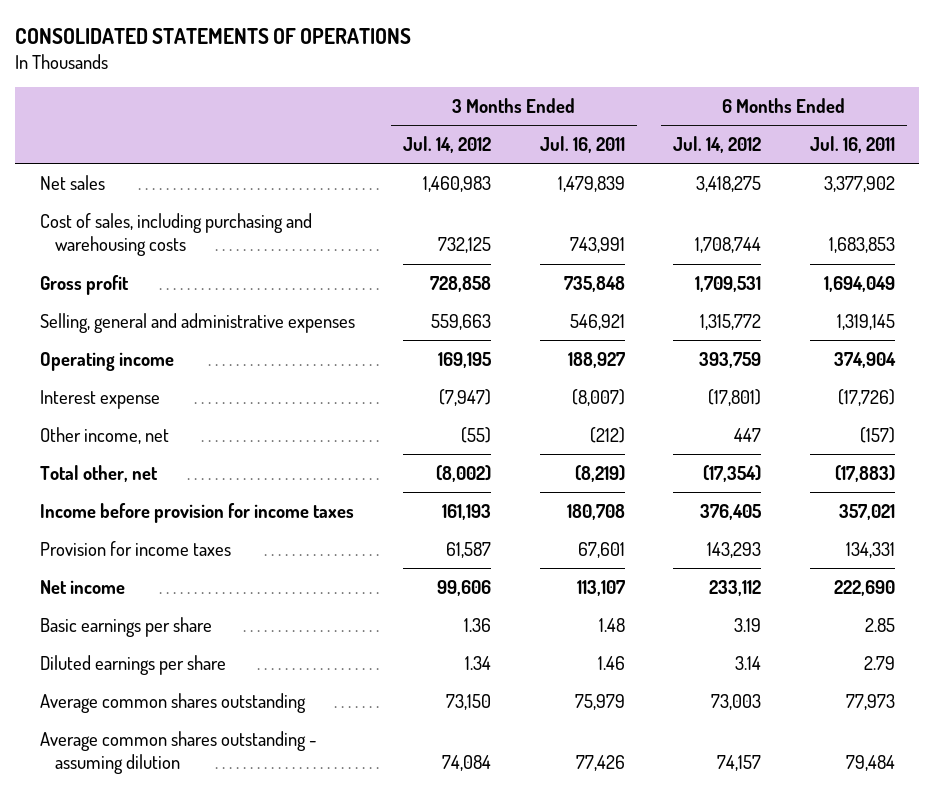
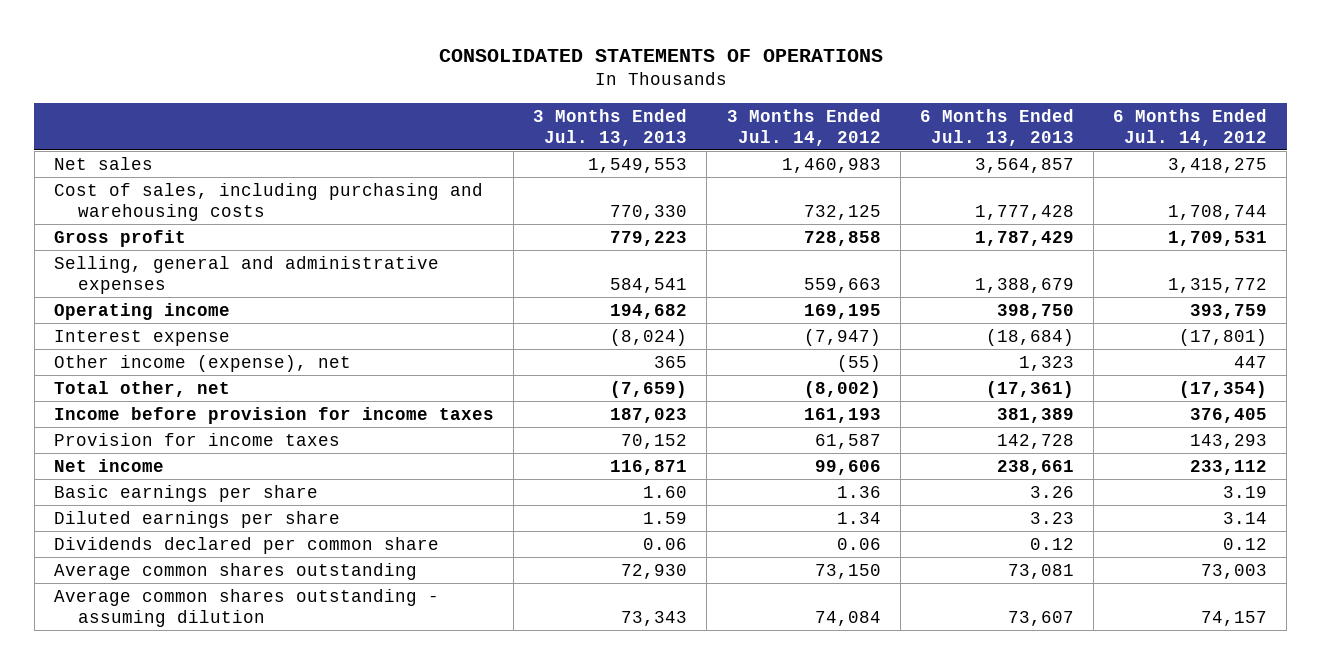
- | 3 Months Ended Jul. 14, 2012 | 3 Months Ended Jul. 16, 2011 | 6 Months Ended Jul. 14, 2012 | 6 Months Ended Jul. 16, 2011
+ | 3 Months Ended Jul. 13, 2013 | 3 Months Ended Jul. 14, 2012 | 6 Months Ended Jul. 13, 2013 | 6 Months Ended Jul. 14, 2012
- Other income, net | (55) | (212) | 447 | (157)
+ Other income (expense), net | 365 | (55) | 1,323 | 447
+ Dividends declared per common share | 0.06 | 0.06 | 0.12 | 0.12

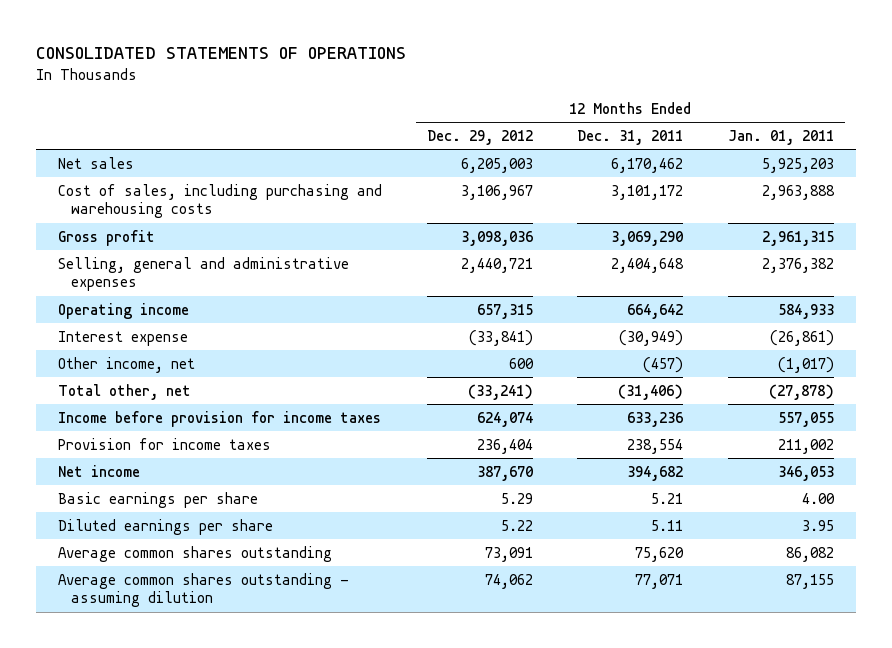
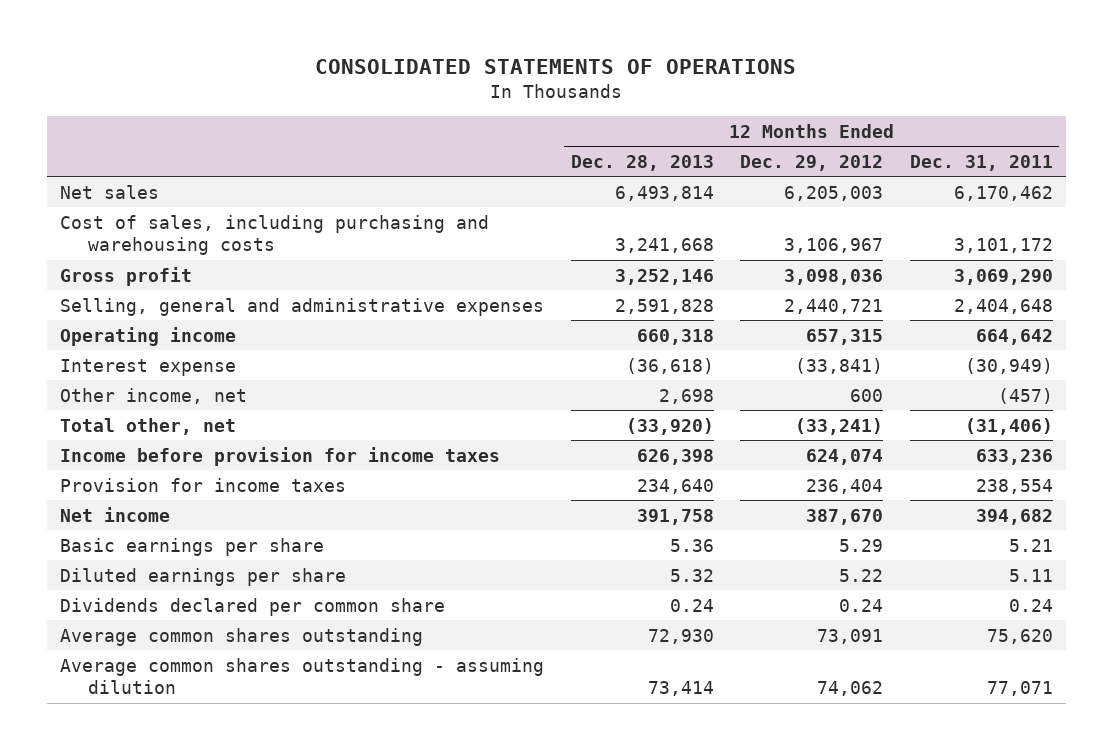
- | 12 Months Ended Dec. 29, 2012 | 12 Months Ended Dec. 31, 2011 | 12 Months Ended Jan. 01, 2011
+ | 12 Months Ended Dec. 28, 2013 | 12 Months Ended Dec. 29, 2012 | 12 Months Ended Dec. 31, 2011
+ Dividends declared per common share | 0.24 | 0.24 | 0.24

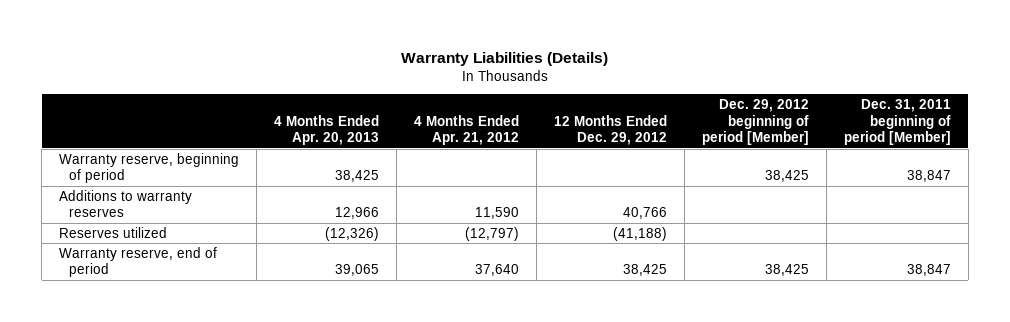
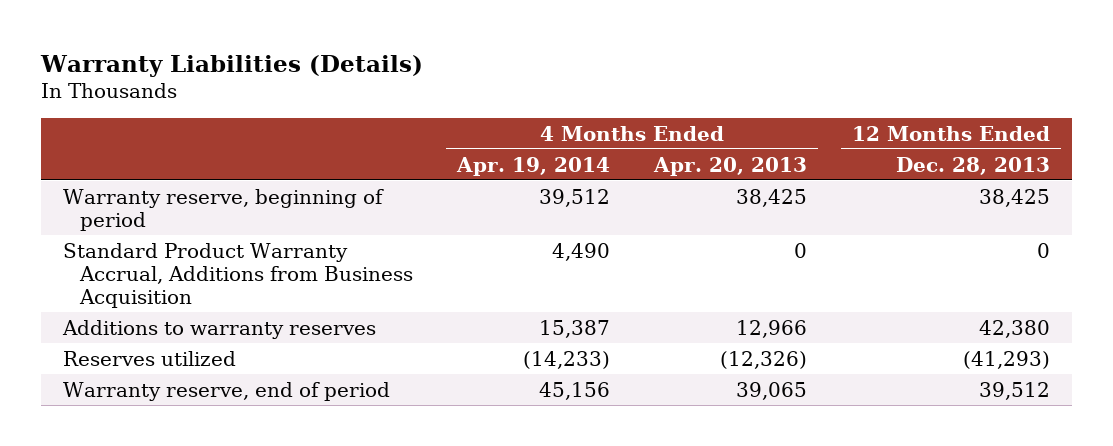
- | 4 Months Ended Apr. 20, 2013 | 4 Months Ended Apr. 21, 2012 | 12 Months Ended Dec. 29, 2012 | Dec. 29, 2012 beginning of period [Member] | Dec. 31, 2011 beginning of period [Member]
+ | 4 Months Ended Apr. 19, 2014 | 4 Months Ended Apr. 20, 2013 | 12 Months Ended Dec. 28, 2013
+ Standard Product Warranty Accrual, Additions from Business Acquisition | 4,490 | 0 | 0

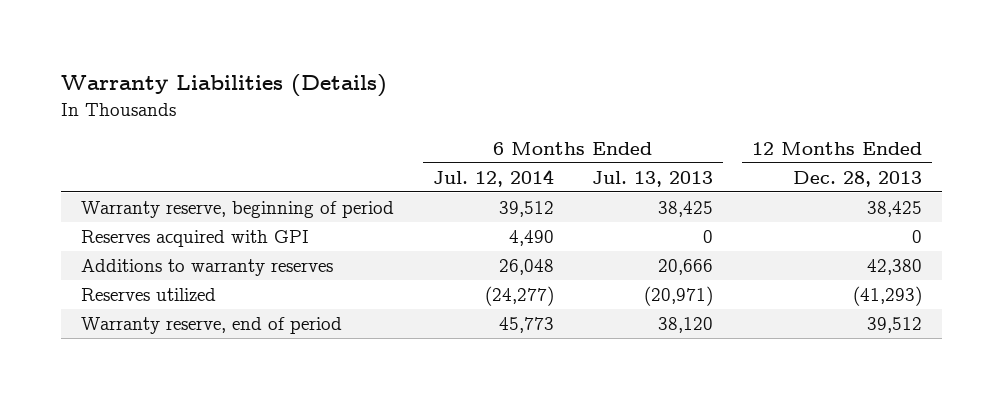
- | 4 Months Ended Apr. 19, 2014 | 4 Months Ended Apr. 20, 2013 | 12 Months Ended Dec. 28, 2013
+ | 6 Months Ended Jul. 12, 2014 | 6 Months Ended Jul. 13, 2013 | 12 Months Ended Dec. 28, 2013
- Standard Product Warranty Accrual, Additions from Business Acquisition | 4,490 | 0 | 0
+ Reserves acquired with GPI | 4,490 | 0 | 0

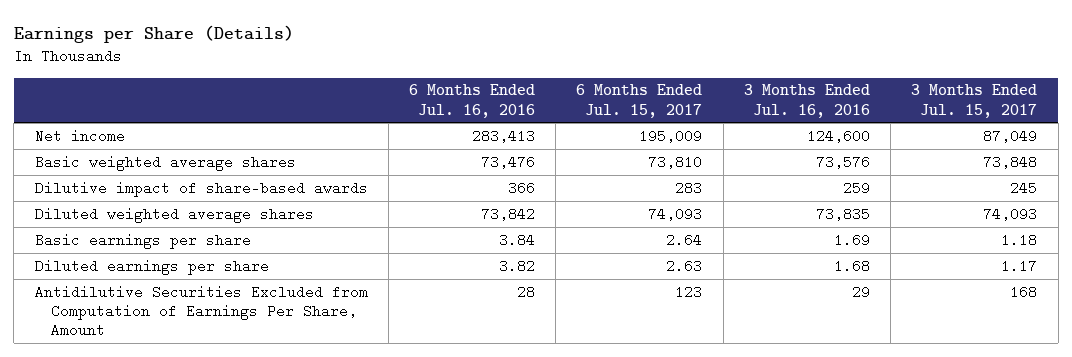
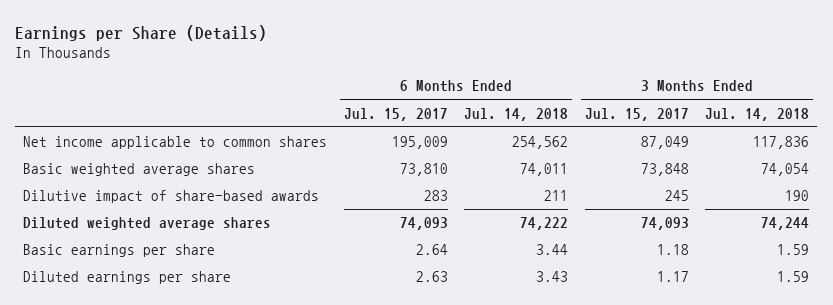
- | 6 Months Ended Jul. 16, 2016 | 6 Months Ended Jul. 15, 2017 | 3 Months Ended Jul. 16, 2016 | 3 Months Ended Jul. 15, 2017
+ | 6 Months Ended Jul. 15, 2017 | 6 Months Ended Jul. 14, 2018 | 3 Months Ended Jul. 15, 2017 | 3 Months Ended Jul. 14, 2018
- Net income | 283,413 | 195,009 | 124,600 | 87,049
+ Net income applicable to common shares | 195,009 | 254,562 | 87,049 | 117,836
- Antidilutive Securities Excluded from Computation of Earnings Per Share, Amount | 28 | 123 | 29 | 168

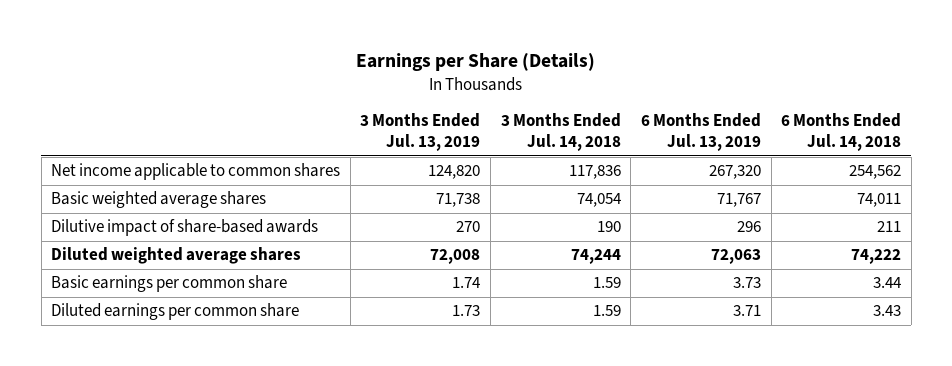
- | 6 Months Ended Jul. 15, 2017 | 6 Months Ended Jul. 14, 2018 | 3 Months Ended Jul. 15, 2017 | 3 Months Ended Jul. 14, 2018
+ | 3 Months Ended Jul. 13, 2019 | 3 Months Ended Jul. 14, 2018 | 6 Months Ended Jul. 13, 2019 | 6 Months Ended Jul. 14, 2018
- Basic earnings per share | 2.64 | 3.44 | 1.18 | 1.59
- Diluted earnings per share | 2.63 | 3.43 | 1.17 | 1.59
+ Basic earnings per common share | 1.74 | 1.59 | 3.73 | 3.44
+ Diluted earnings per common share | 1.73 | 1.59 | 3.71 | 3.43

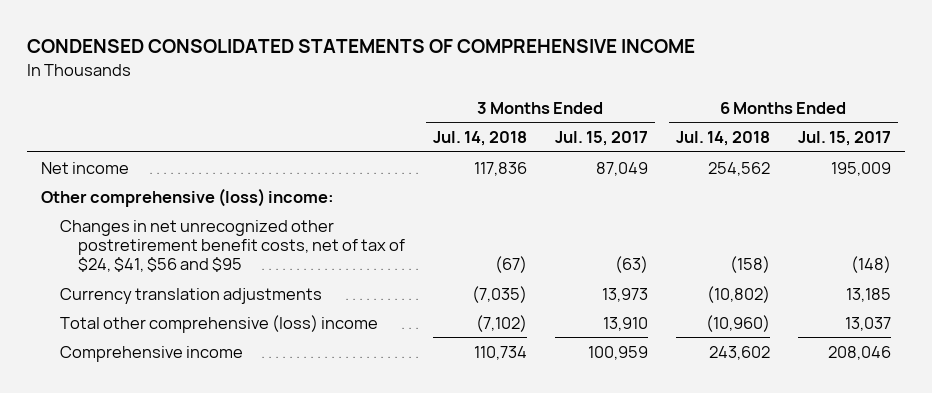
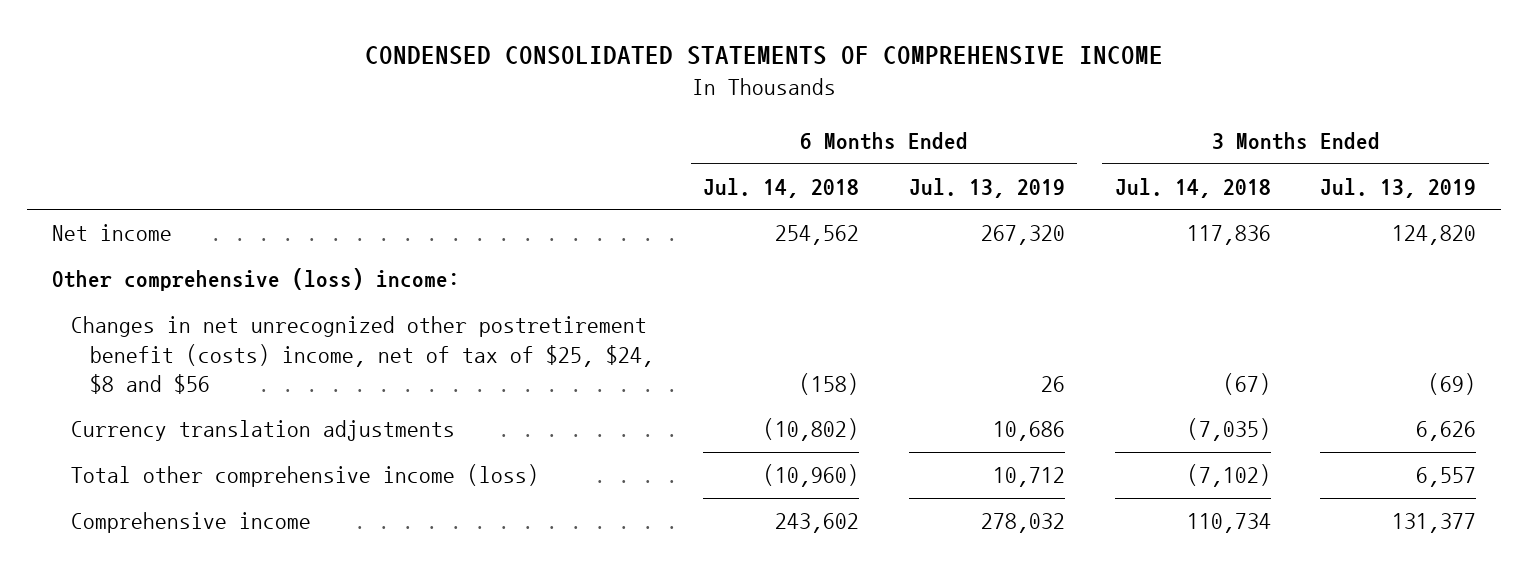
- | 3 Months Ended Jul. 14, 2018 | 3 Months Ended Jul. 15, 2017 | 6 Months Ended Jul. 14, 2018 | 6 Months Ended Jul. 15, 2017
+ | 6 Months Ended Jul. 14, 2018 | 6 Months Ended Jul. 13, 2019 | 3 Months Ended Jul. 14, 2018 | 3 Months Ended Jul. 13, 2019
- Changes in net unrecognized other postretirement benefit costs, net of tax of $24, $41, $56 and $95 | (67) | (63) | (158) | (148)
+ Changes in net unrecognized other postretirement benefit (costs) income, net of tax of $25, $24, $8 and $56 | (158) | 26 | (67) | (69)
- Total other comprehensive (loss) income | (7,102) | 13,910 | (10,960) | 13,037
+ Total other comprehensive income (loss) | (10,960) | 10,712 | (7,102) | 6,557

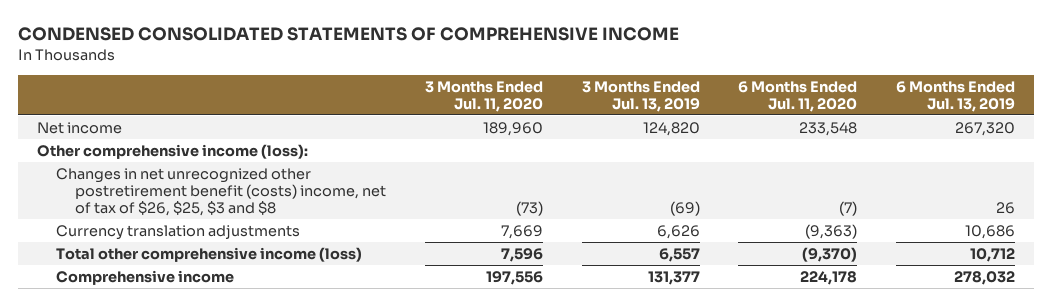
- | 6 Months Ended Jul. 14, 2018 | 6 Months Ended Jul. 13, 2019 | 3 Months Ended Jul. 14, 2018 | 3 Months Ended Jul. 13, 2019
+ | 3 Months Ended Jul. 11, 2020 | 3 Months Ended Jul. 13, 2019 | 6 Months Ended Jul. 11, 2020 | 6 Months Ended Jul. 13, 2019
- Other comprehensive (loss) income:
- Changes in net unrecognized other postretirement benefit (costs) income, net of tax of $25, $24, $8 and $56 | (158) | 26 | (67) | (69)
+ Other comprehensive income (loss):
+ Changes in net unrecognized other postretirement benefit (costs) income, net of tax of $26, $25, $3 and $8 | (73) | (69) | (7) | 26

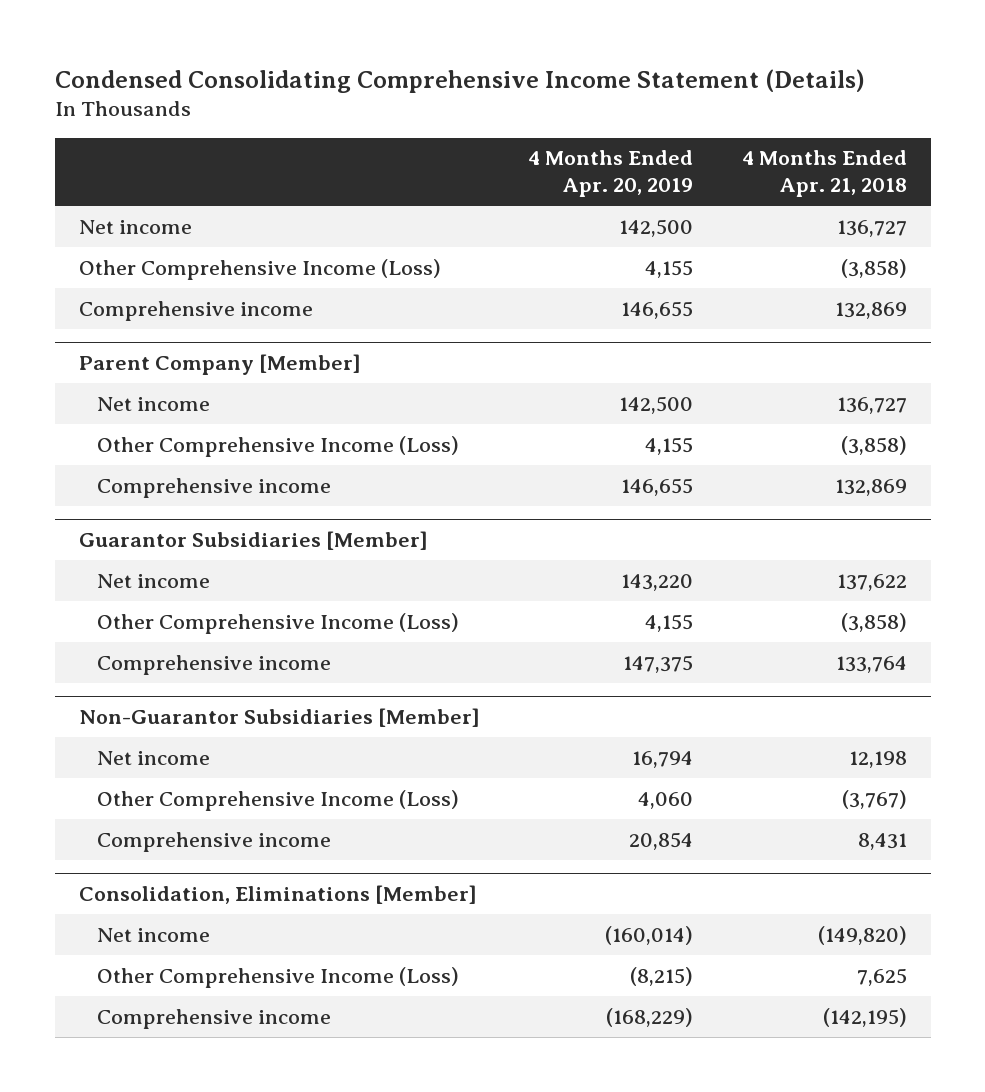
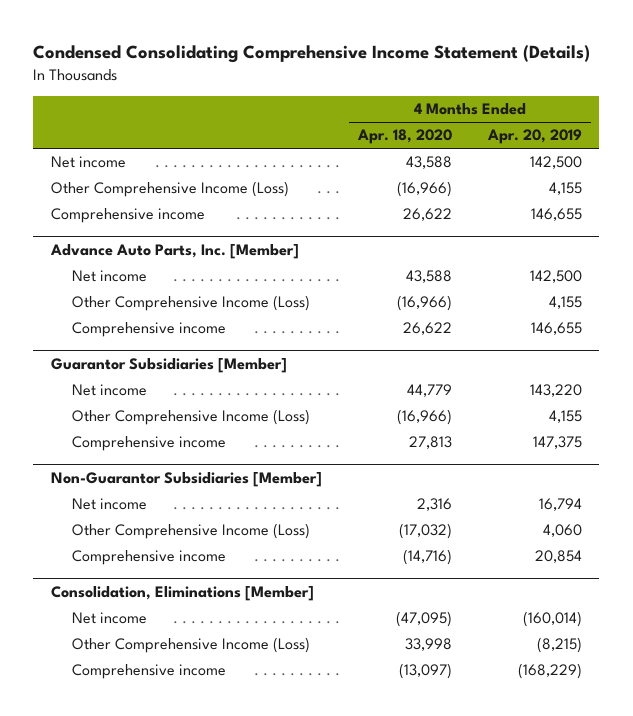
- | 4 Months Ended Apr. 20, 2019 | 4 Months Ended Apr. 21, 2018
+ | 4 Months Ended Apr. 18, 2020 | 4 Months Ended Apr. 20, 2019
- Parent Company [Member]
+ Advance Auto Parts, Inc. [Member]

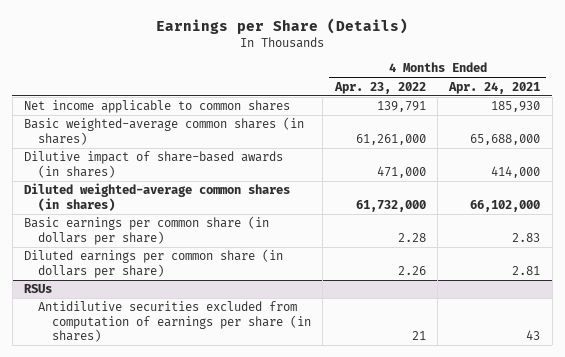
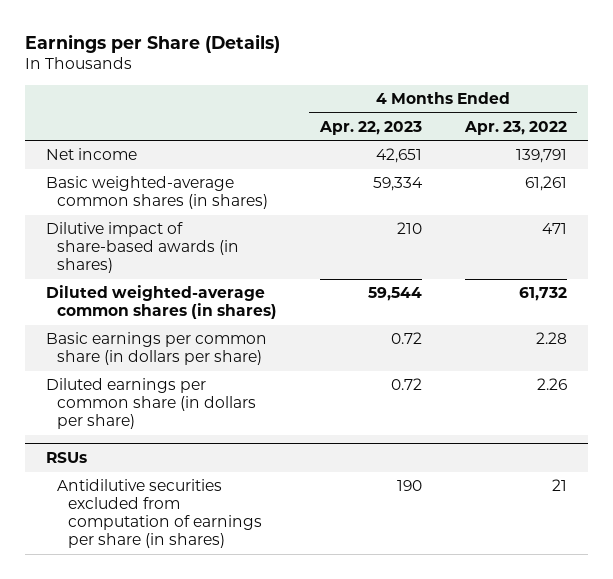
- | 4 Months Ended Apr. 23, 2022 | 4 Months Ended Apr. 24, 2021
+ | 4 Months Ended Apr. 22, 2023 | 4 Months Ended Apr. 23, 2022
- Net income applicable to common shares | 139,791 | 185,930
- Basic weighted-average common shares (in shares) | 61,261,000 | 65,688,000
- Dilutive impact of share-based awards (in shares) | 471,000 | 414,000
- Diluted weighted-average common shares (in shares) | 61,732,000 | 66,102,000
+ Net income | 42,651 | 139,791
+ Basic weighted-average common shares (in shares) | 59,334 | 61,261
+ Dilutive impact of share-based awards (in shares) | 210 | 471
+ Diluted weighted-average common shares (in shares) | 59,544 | 61,732

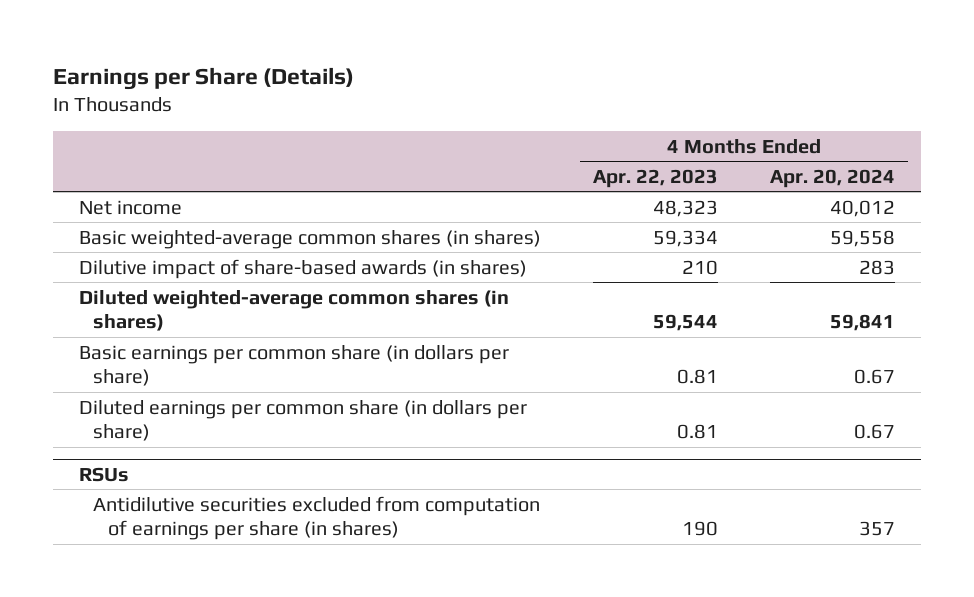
- | 4 Months Ended Apr. 22, 2023 | 4 Months Ended Apr. 23, 2022
+ | 4 Months Ended Apr. 22, 2023 | 4 Months Ended Apr. 20, 2024
- Net income | 42,651 | 139,791
+ Net income | 48,323 | 40,012
- Basic earnings per common share (in dollars per share) | 0.72 | 2.28
- Diluted earnings per common share (in dollars per share) | 0.72 | 2.26
+ Basic earnings per common share (in dollars per share) | 0.81 | 0.67
+ Diluted earnings per common share (in dollars per share) | 0.81 | 0.67

